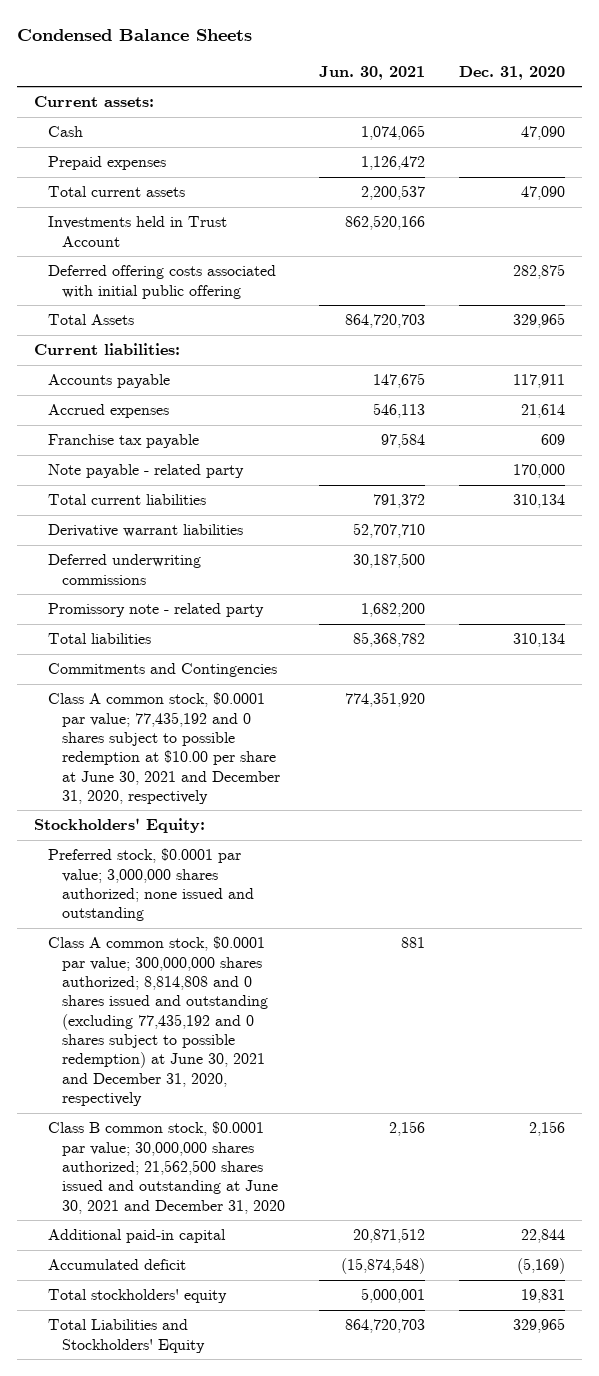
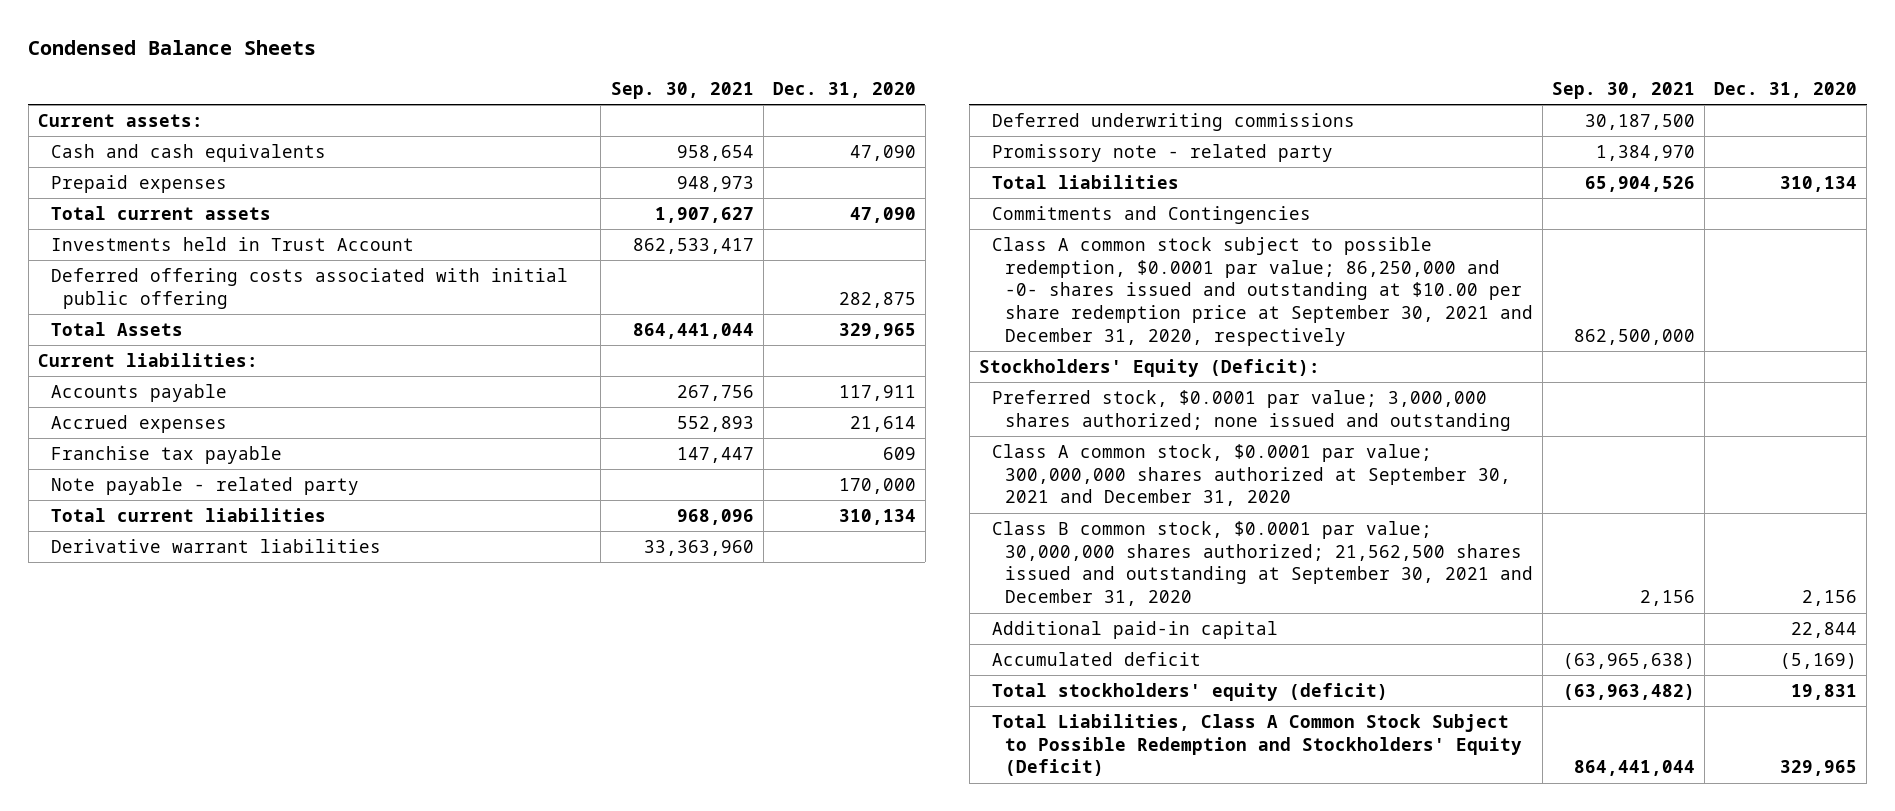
- | Jun. 30, 2021 | Dec. 31, 2020
+ | Sep. 30, 2021 | Dec. 31, 2020
- Cash | 1,074,065 | 47,090
+ Cash and cash equivalents | 958,654 | 47,090
- Class A common stock, $0.0001 par value; 77,435,192 and 0 shares subject to possible redemption at $10.00 per share at June 30, 2021 and December 31, 2020, respectively | 774,351,920 |
- Stockholders' Equity:
+ Class A common stock subject to possible redemption, $0.0001 par value; 86,250,000 and -0- shares issued and outstanding at $10.00 per share redemption price at September 30, 2021 and December 31, 2020, respectively | 862,500,000 |
+ Stockholders' Equity (Deficit):
- Class A common stock, $0.0001 par value; 300,000,000 shares authorized; 8,814,808 and 0 shares issued and outstanding (excluding 77,435,192 and 0 shares subject to possible redemption) at June 30, 2021 and December 31, 2020, respectively | 881 |
- Class B common stock, $0.0001 par value; 30,000,000 shares authorized; 21,562,500 shares issued and outstanding at June 30, 2021 and December 31, 2020 | 2,156 | 2,156
+ Class A common stock, $0.0001 par value; 300,000,000 shares authorized at September 30, 2021 and December 31, 2020
+ Class B common stock, $0.0001 par value; 30,000,000 shares authorized; 21,562,500 shares issued and outstanding at September 30, 2021 and December 31, 2020 | 2,156 | 2,156
- Total stockholders' equity | 5,000,001 | 19,831
- Total Liabilities and Stockholders' Equity | 864,720,703 | 329,965
+ Total stockholders' equity (deficit) | (63,963,482) | 19,831
+ Total Liabilities, Class A Common Stock Subject to Possible Redemption and Stockholders' Equity (Deficit) | 864,441,044 | 329,965

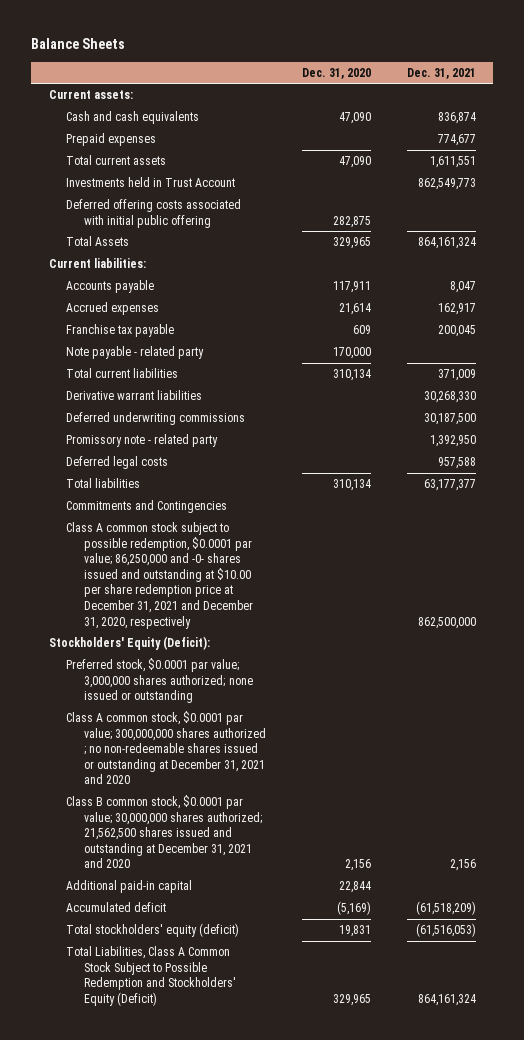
- Condensed Balance Sheets
+ Balance Sheets
- | Sep. 30, 2021 | Dec. 31, 2020
+ | Dec. 31, 2020 | Dec. 31, 2021
+ Deferred legal costs | | 957,588
- Class A common stock subject to possible redemption, $0.0001 par value; 86,250,000 and -0- shares issued and outstanding at $10.00 per share redemption price at September 30, 2021 and December 31, 2020, respectively | 862,500,000 |
+ Class A common stock subject to possible redemption, $0.0001 par value; 86,250,000 and -0- shares issued and outstanding at $10.00 per share redemption price at December 31, 2021 and December 31, 2020, respectively | | 862,500,000
- Preferred stock, $0.0001 par value; 3,000,000 shares authorized; none issued and outstanding
- Class A common stock, $0.0001 par value; 300,000,000 shares authorized at September 30, 2021 and December 31, 2020
- Class B common stock, $0.0001 par value; 30,000,000 shares authorized; 21,562,500 shares issued and outstanding at September 30, 2021 and December 31, 2020 | 2,156 | 2,156
+ Preferred stock, $0.0001 par value; 3,000,000 shares authorized; none issued or outstanding
+ Class A common stock, $0.0001 par value; 300,000,000 shares authorized ; no non-redeemable shares issued or outstanding at December 31, 2021 and 2020
+ Class B common stock, $0.0001 par value; 30,000,000 shares authorized; 21,562,500 shares issued and outstanding at December 31, 2021 and 2020 | 2,156 | 2,156

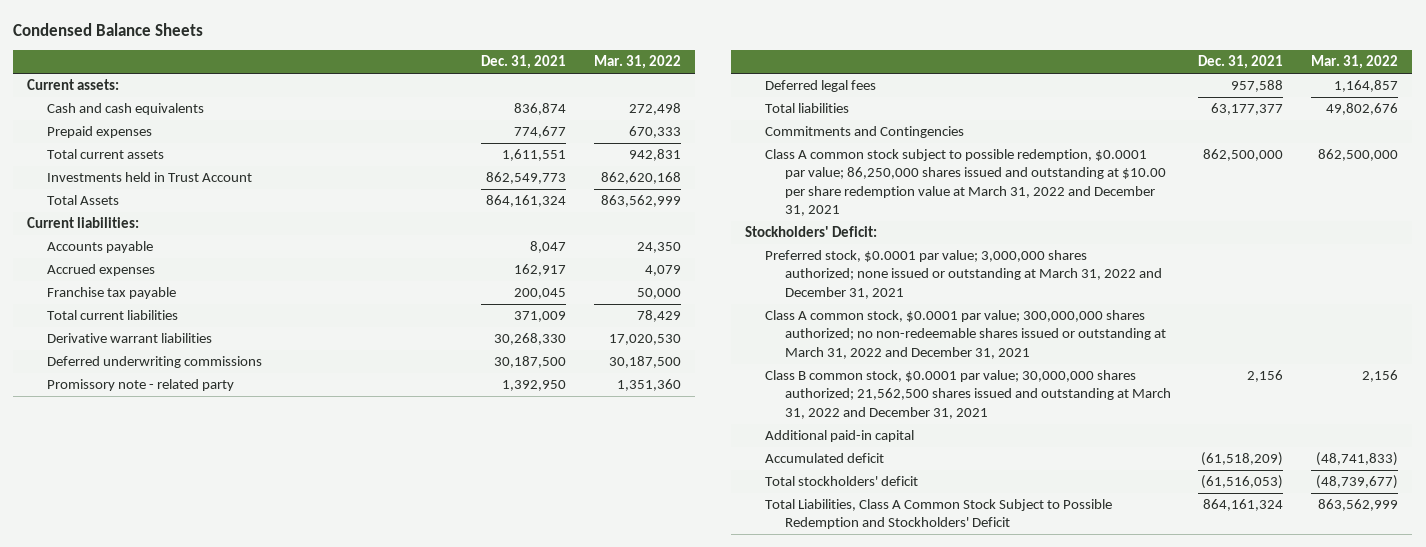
- Balance Sheets
+ Condensed Balance Sheets
- | Dec. 31, 2020 | Dec. 31, 2021
+ | Dec. 31, 2021 | Mar. 31, 2022
- Deferred offering costs associated with initial public offering | 282,875 |
- Note payable - related party | 170,000 |
- Deferred legal costs | | 957,588
+ Deferred legal fees | 957,588 | 1,164,857
- Class A common stock subject to possible redemption, $0.0001 par value; 86,250,000 and -0- shares issued and outstanding at $10.00 per share redemption price at December 31, 2021 and December 31, 2020, respectively | | 862,500,000
- Stockholders' Equity (Deficit):
- Preferred stock, $0.0001 par value; 3,000,000 shares authorized; none issued or outstanding
- Class A common stock, $0.0001 par value; 300,000,000 shares authorized ; no non-redeemable shares issued or outstanding at December 31, 2021 and 2020
- Class B common stock, $0.0001 par value; 30,000,000 shares authorized; 21,562,500 shares issued and outstanding at December 31, 2021 and 2020 | 2,156 | 2,156
+ Class A common stock subject to possible redemption, $0.0001 par value; 86,250,000 shares issued and outstanding at $10.00 per share redemption value at March 31, 2022 and December 31, 2021 | 862,500,000 | 862,500,000
+ Stockholders' Deficit:
+ Preferred stock, $0.0001 par value; 3,000,000 shares authorized; none issued or outstanding at March 31, 2022 and December 31, 2021
+ Class A common stock, $0.0001 par value; 300,000,000 shares authorized; no non-redeemable shares issued or outstanding at March 31, 2022 and December 31, 2021
+ Class B common stock, $0.0001 par value; 30,000,000 shares authorized; 21,562,500 shares issued and outstanding at March 31, 2022 and December 31, 2021 | 2,156 | 2,156
- Total stockholders' equity (deficit) | 19,831 | (61,516,053)
- Total Liabilities, Class A Common Stock Subject to Possible Redemption and Stockholders' Equity (Deficit) | 329,965 | 864,161,324
+ Total stockholders' deficit | (61,516,053) | (48,739,677)
+ Total Liabilities, Class A Common Stock Subject to Possible Redemption and Stockholders' Deficit | 864,161,324 | 863,562,999

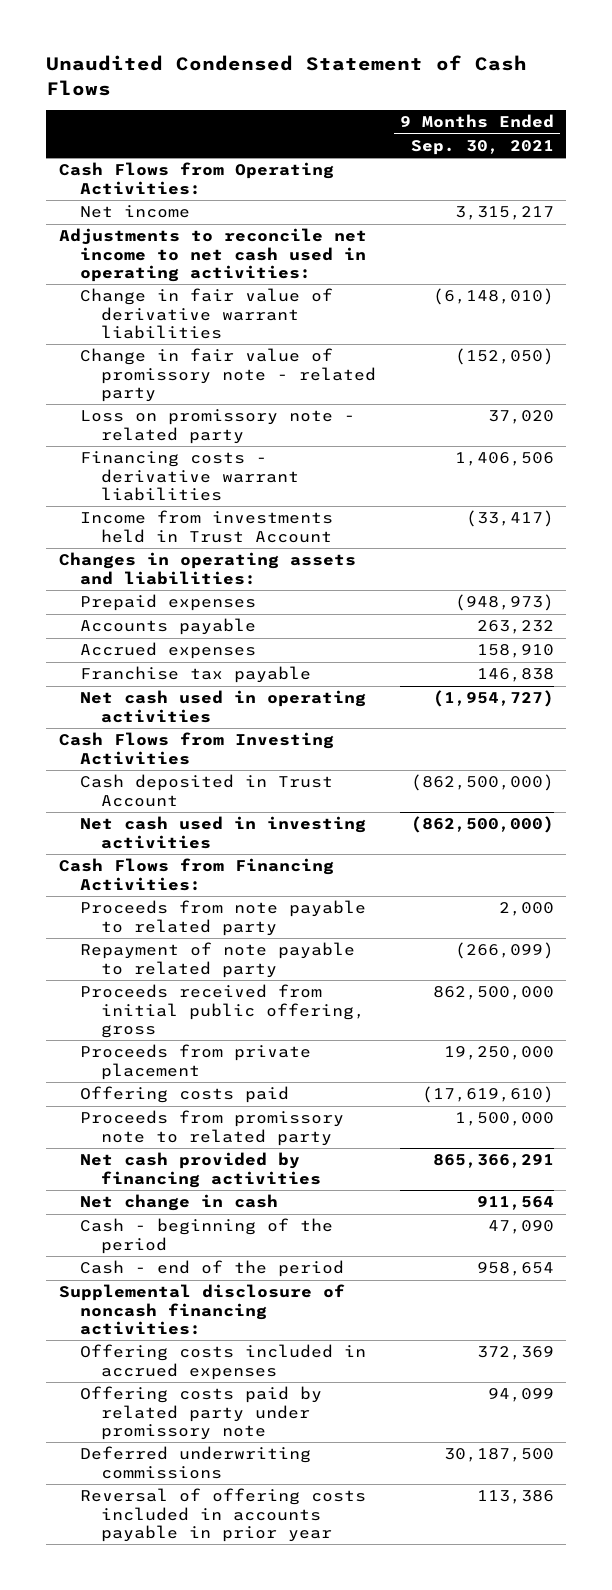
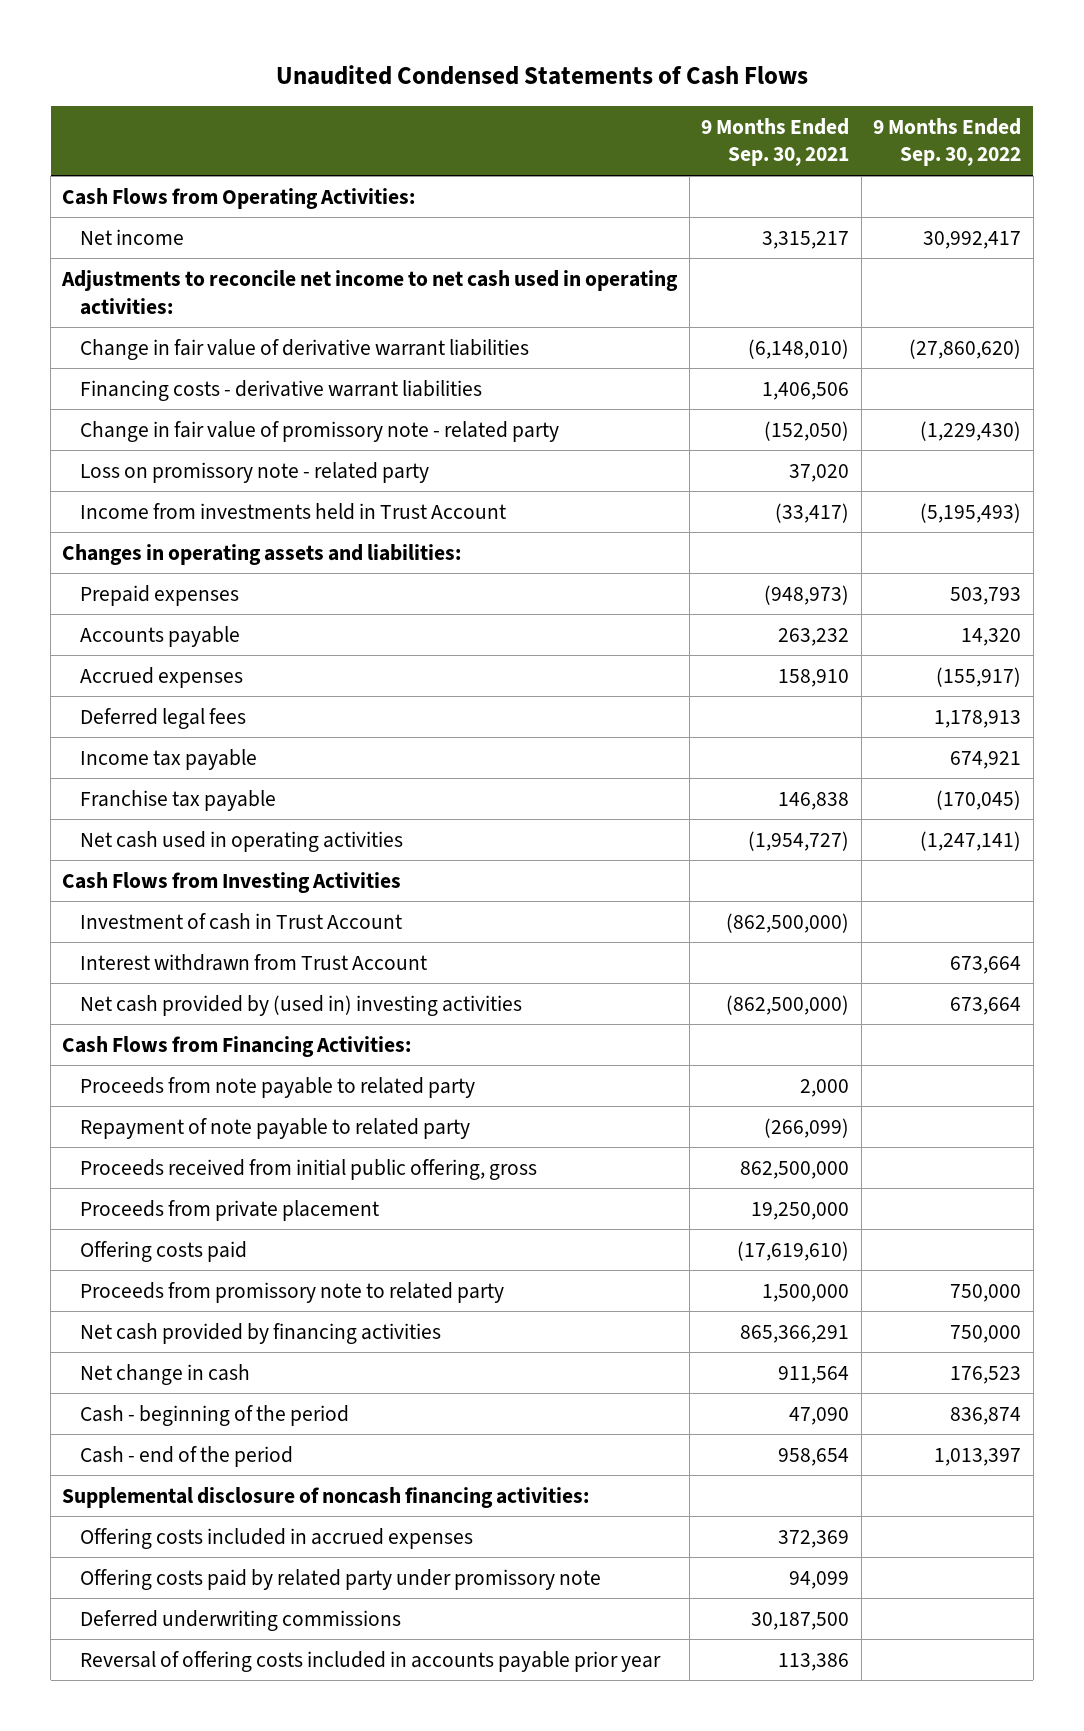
- Unaudited Condensed Statement of Cash Flows
+ Unaudited Condensed Statements of Cash Flows
- | 9 Months Ended Sep. 30, 2021
+ | 9 Months Ended Sep. 30, 2021 | 9 Months Ended Sep. 30, 2022
moved up: Financing costs - derivative warrant liabilities | 1,406,506 |
+ Deferred legal fees | | 1,178,913
+ Income tax payable | | 674,921
- Cash deposited in Trust Account | (862,500,000)
- Net cash used in investing activities | (862,500,000)
+ Investment of cash in Trust Account | (862,500,000) |
+ Interest withdrawn from Trust Account | | 673,664
+ Net cash provided by (used in) investing activities | (862,500,000) | 673,664
- Reversal of offering costs included in accounts payable in prior year | 113,386
+ Reversal of offering costs included in accounts payable prior year | 113,386 |

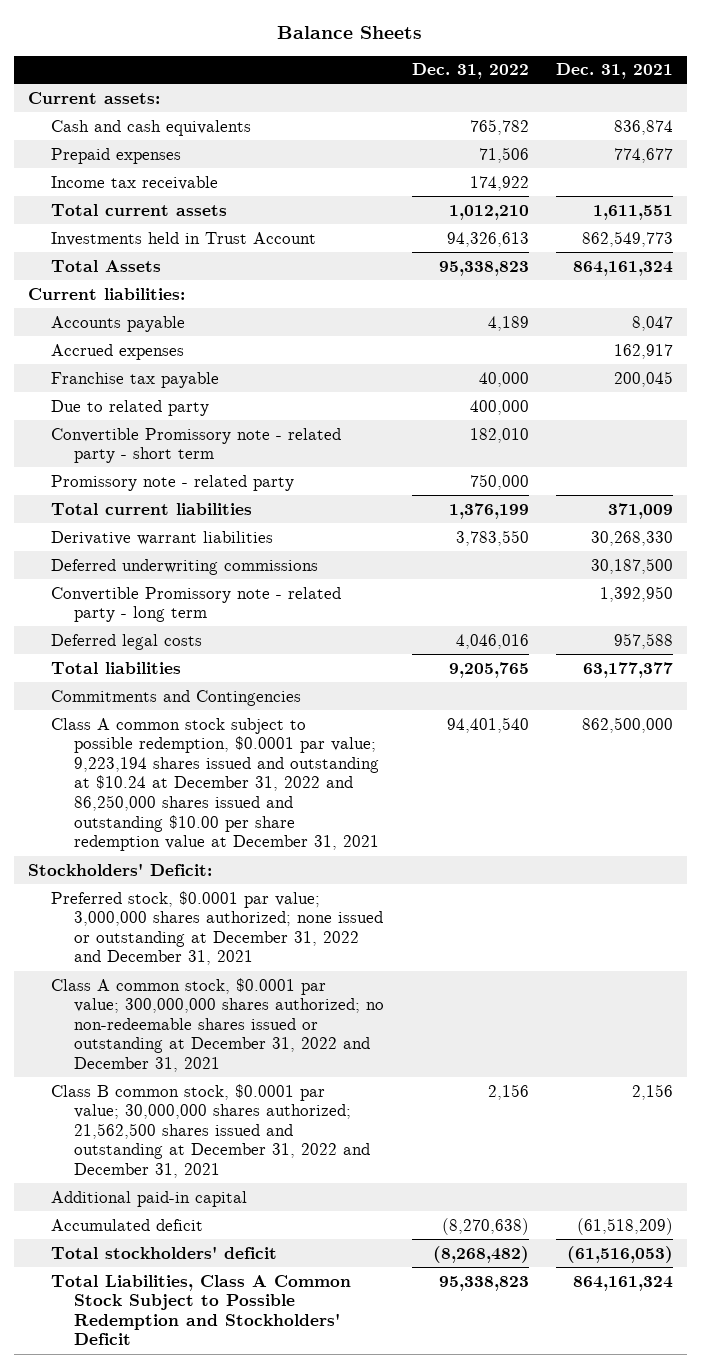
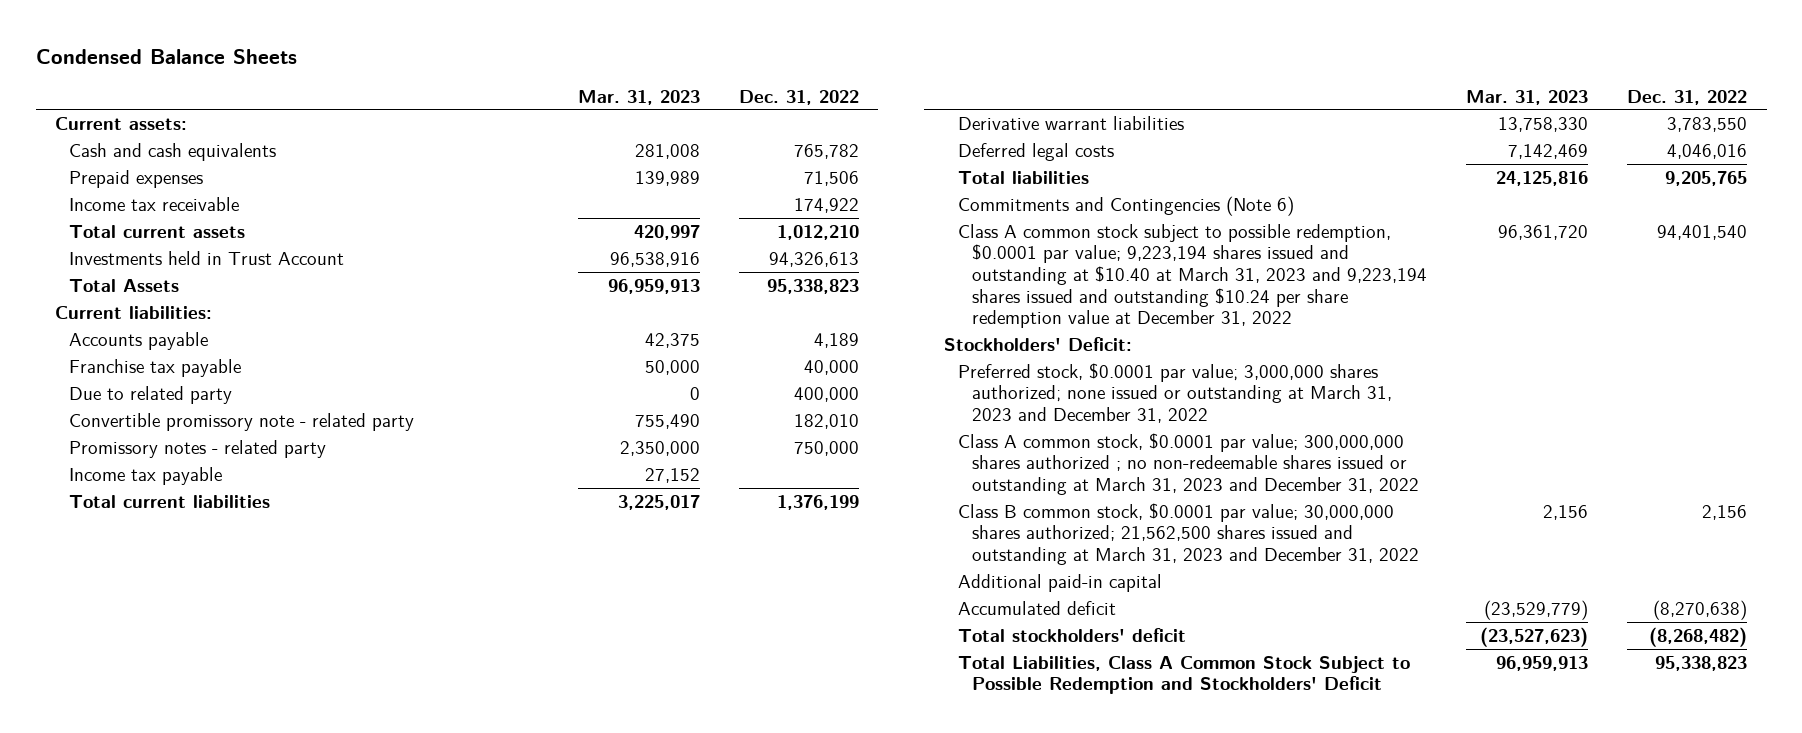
- Balance Sheets
+ Condensed Balance Sheets
- | Dec. 31, 2022 | Dec. 31, 2021
+ | Mar. 31, 2023 | Dec. 31, 2022
- Accrued expenses | | 162,917
- Convertible Promissory note - related party - short term | 182,010 |
- Promissory note - related party | 750,000 |
+ Convertible promissory note - related party | 755,490 | 182,010
+ Promissory notes - related party | 2,350,000 | 750,000
+ Income tax payable | 27,152 |
- Deferred underwriting commissions | | 30,187,500
- Convertible Promissory note - related party - long term | | 1,392,950
- Commitments and Contingencies
- Class A common stock subject to possible redemption, $0.0001 par value; 9,223,194 shares issued and outstanding at $10.24 at December 31, 2022 and 86,250,000 shares issued and outstanding $10.00 per share redemption value at December 31, 2021 | 94,401,540 | 862,500,000
+ Commitments and Contingencies (Note 6)
+ Class A common stock subject to possible redemption, $0.0001 par value; 9,223,194 shares issued and outstanding at $10.40 at March 31, 2023 and 9,223,194 shares issued and outstanding $10.24 per share redemption value at December 31, 2022 | 96,361,720 | 94,401,540
- Preferred stock, $0.0001 par value; 3,000,000 shares authorized; none issued or outstanding at December 31, 2022 and December 31, 2021
- Class A common stock, $0.0001 par value; 300,000,000 shares authorized; no non-redeemable shares issued or outstanding at December 31, 2022 and December 31, 2021
- Class B common stock, $0.0001 par value; 30,000,000 shares authorized; 21,562,500 shares issued and outstanding at December 31, 2022 and December 31, 2021 | 2,156 | 2,156
+ Preferred stock, $0.0001 par value; 3,000,000 shares authorized; none issued or outstanding at March 31, 2023 and December 31, 2022
+ Class A common stock, $0.0001 par value; 300,000,000 shares authorized ; no non-redeemable shares issued or outstanding at March 31, 2023 and December 31, 2022
+ Class B common stock, $0.0001 par value; 30,000,000 shares authorized; 21,562,500 shares issued and outstanding at March 31, 2023 and December 31, 2022 | 2,156 | 2,156

